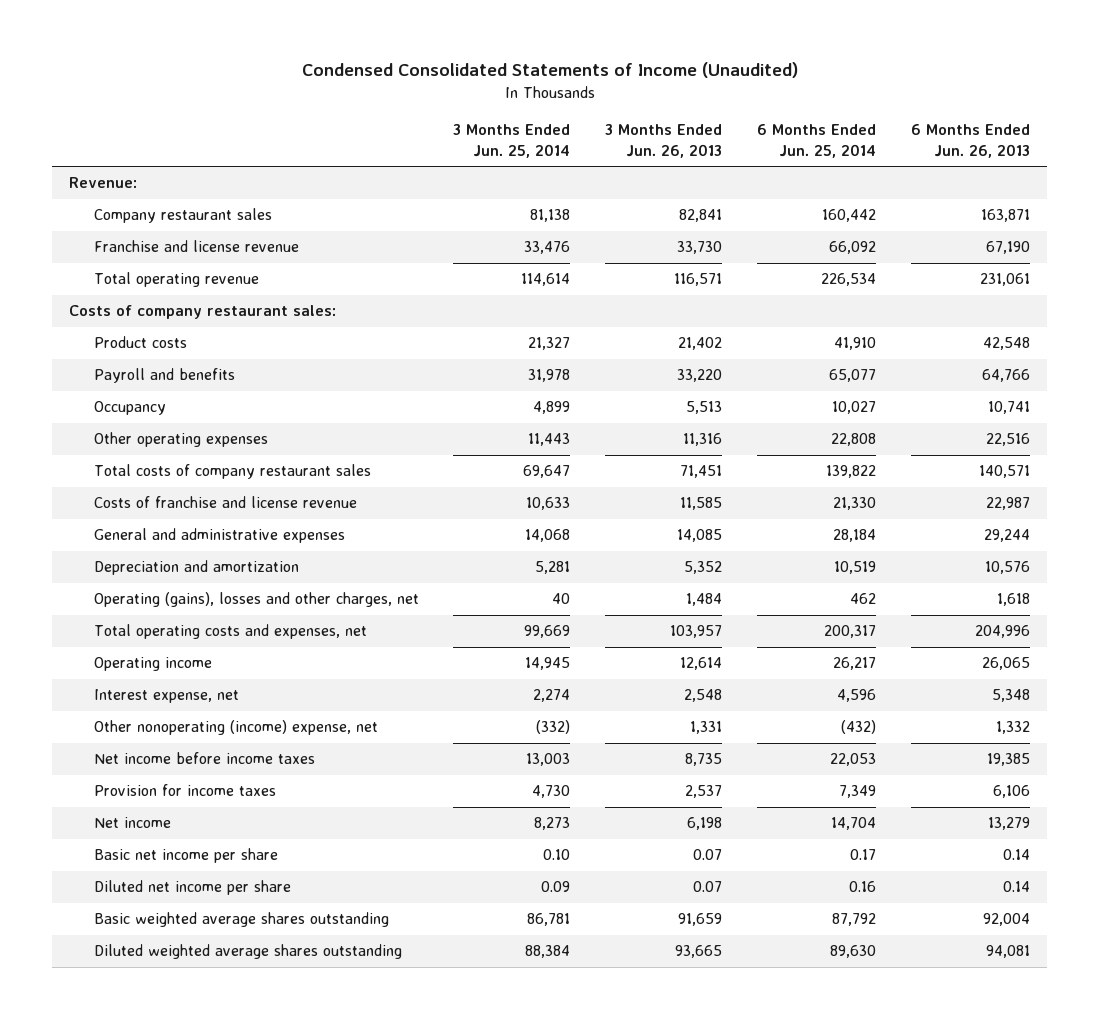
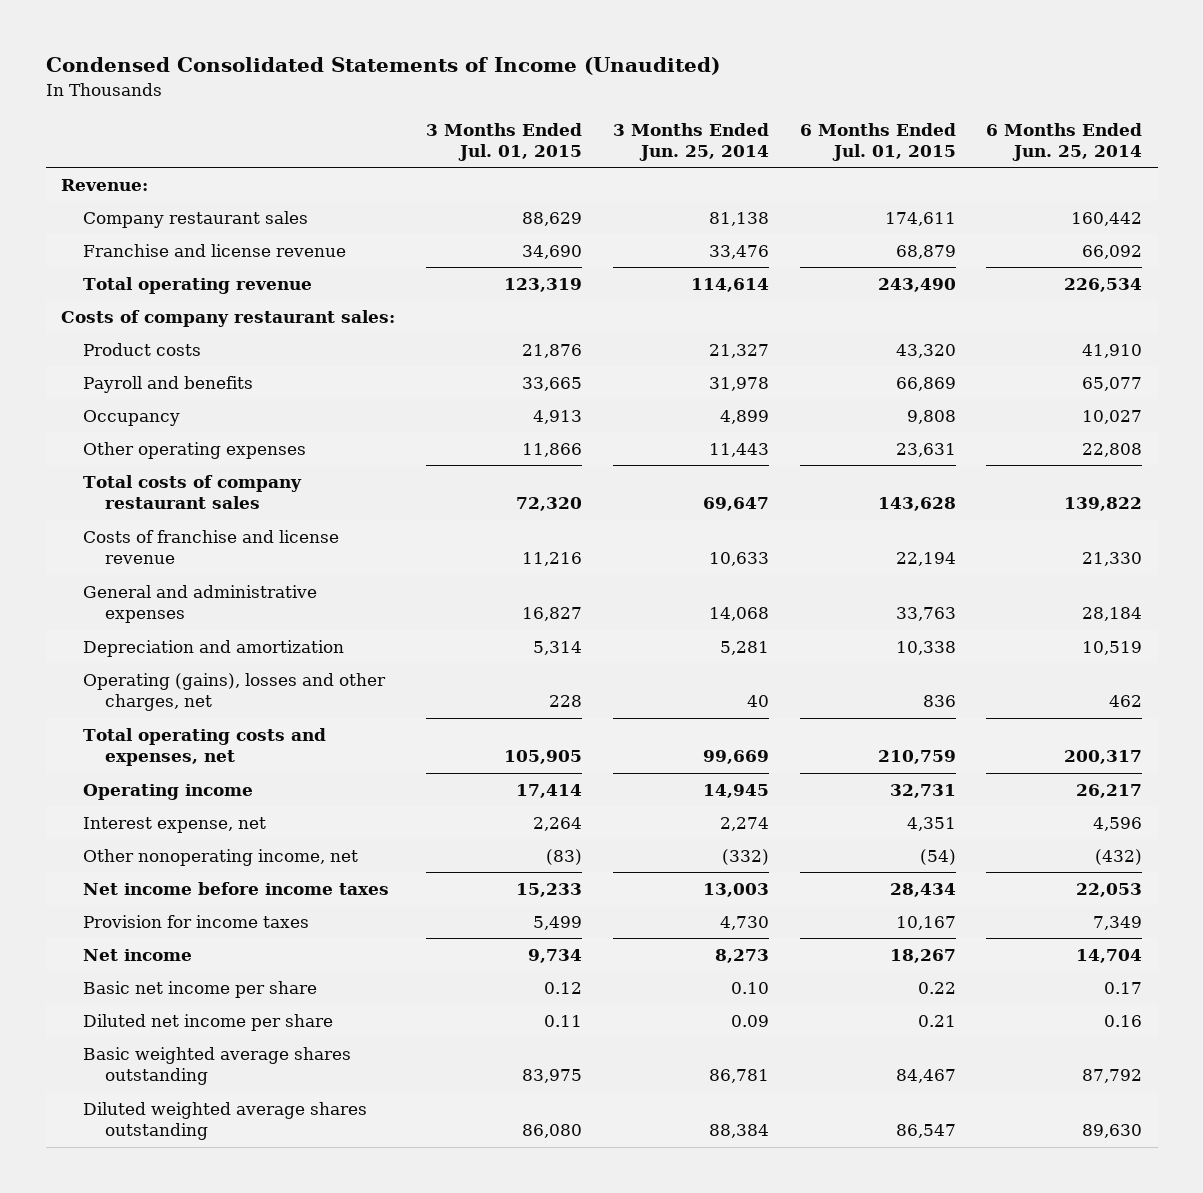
- | 3 Months Ended Jun. 25, 2014 | 3 Months Ended Jun. 26, 2013 | 6 Months Ended Jun. 25, 2014 | 6 Months Ended Jun. 26, 2013
+ | 3 Months Ended Jul. 01, 2015 | 3 Months Ended Jun. 25, 2014 | 6 Months Ended Jul. 01, 2015 | 6 Months Ended Jun. 25, 2014
- Other nonoperating (income) expense, net | (332) | 1,331 | (432) | 1,332
+ Other nonoperating income, net | (83) | (332) | (54) | (432)

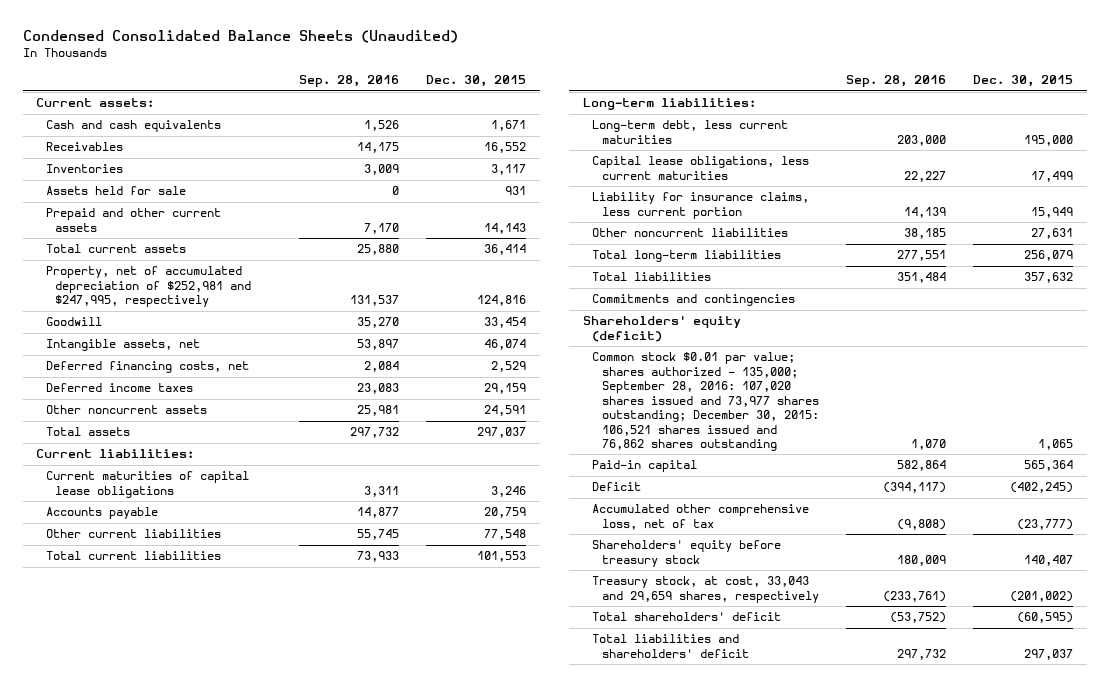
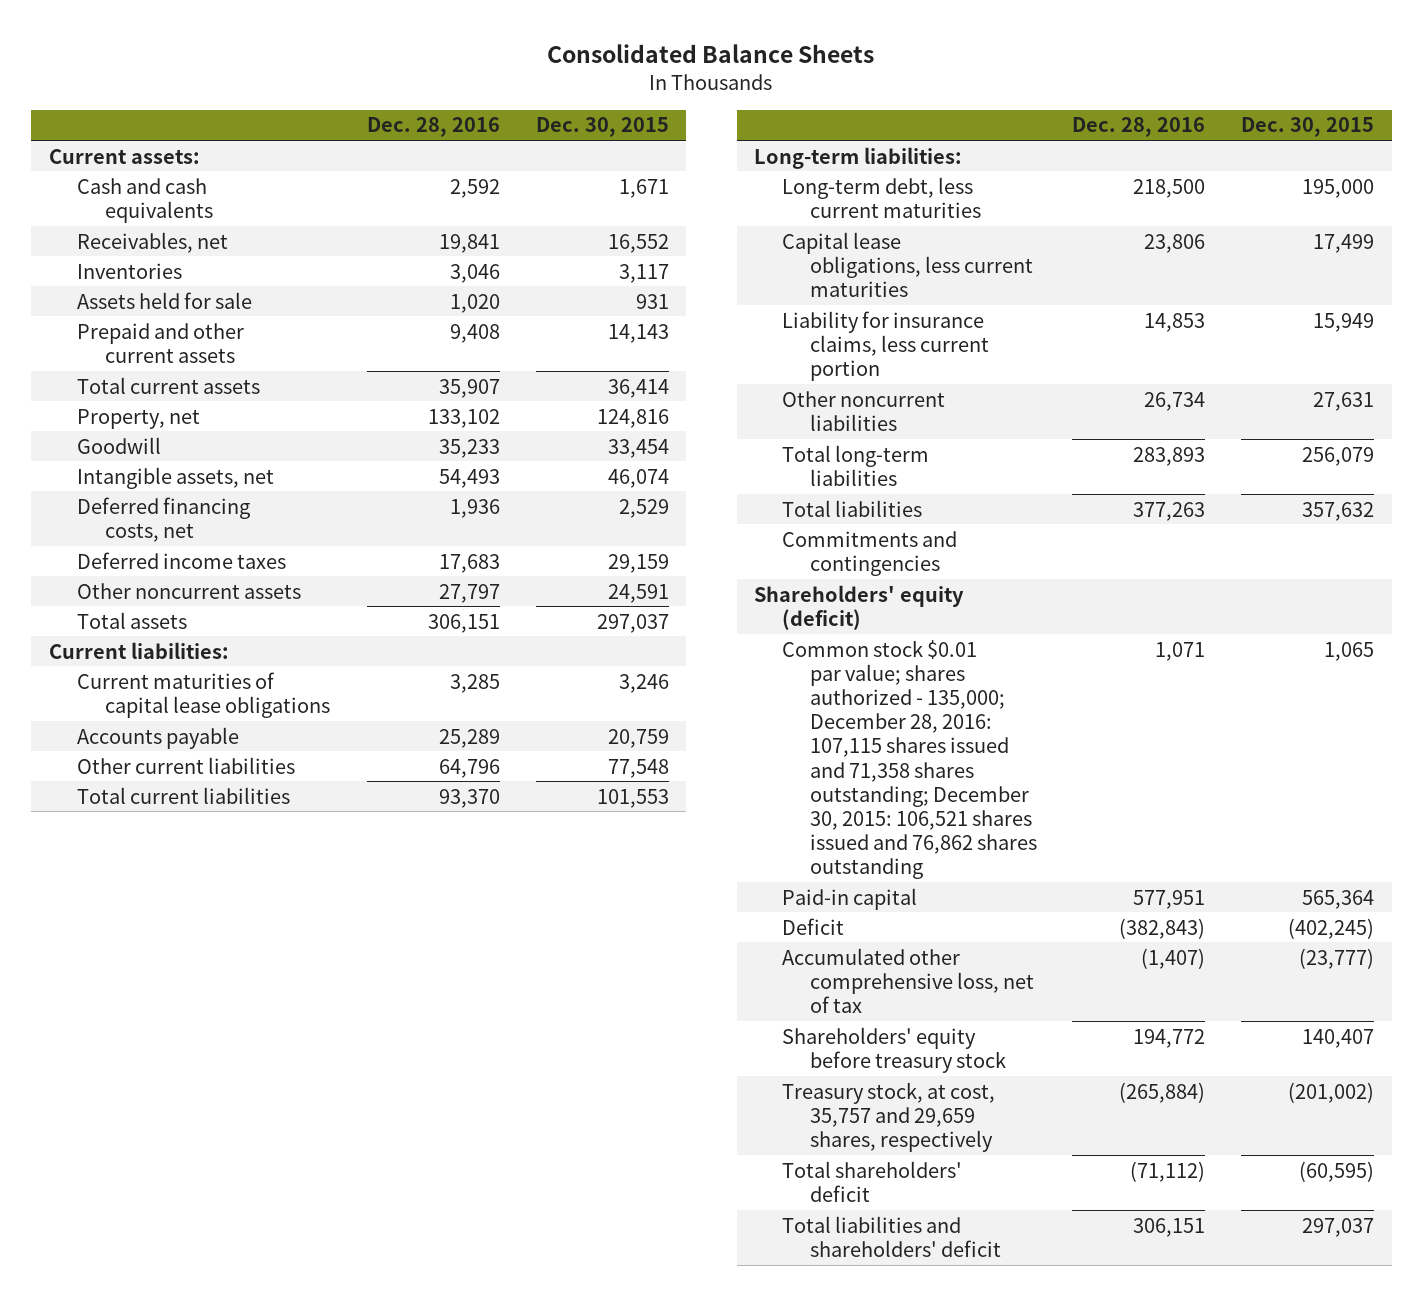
- Condensed Consolidated Balance Sheets (Unaudited)
+ Consolidated Balance Sheets
- | Sep. 28, 2016 | Dec. 30, 2015
+ | Dec. 28, 2016 | Dec. 30, 2015
- Receivables | 14,175 | 16,552
+ Receivables, net | 19,841 | 16,552
- Property, net of accumulated depreciation of $252,981 and $247,995, respectively | 131,537 | 124,816
+ Property, net | 133,102 | 124,816
- Common stock $0.01 par value; shares authorized - 135,000; September 28, 2016: 107,020 shares issued and 73,977 shares outstanding; December 30, 2015: 106,521 shares issued and 76,862 shares outstanding | 1,070 | 1,065
+ Common stock $0.01 par value; shares authorized - 135,000; December 28, 2016: 107,115 shares issued and 71,358 shares outstanding; December 30, 2015: 106,521 shares issued and 76,862 shares outstanding | 1,071 | 1,065
- Treasury stock, at cost, 33,043 and 29,659 shares, respectively | (233,761) | (201,002)
+ Treasury stock, at cost, 35,757 and 29,659 shares, respectively | (265,884) | (201,002)

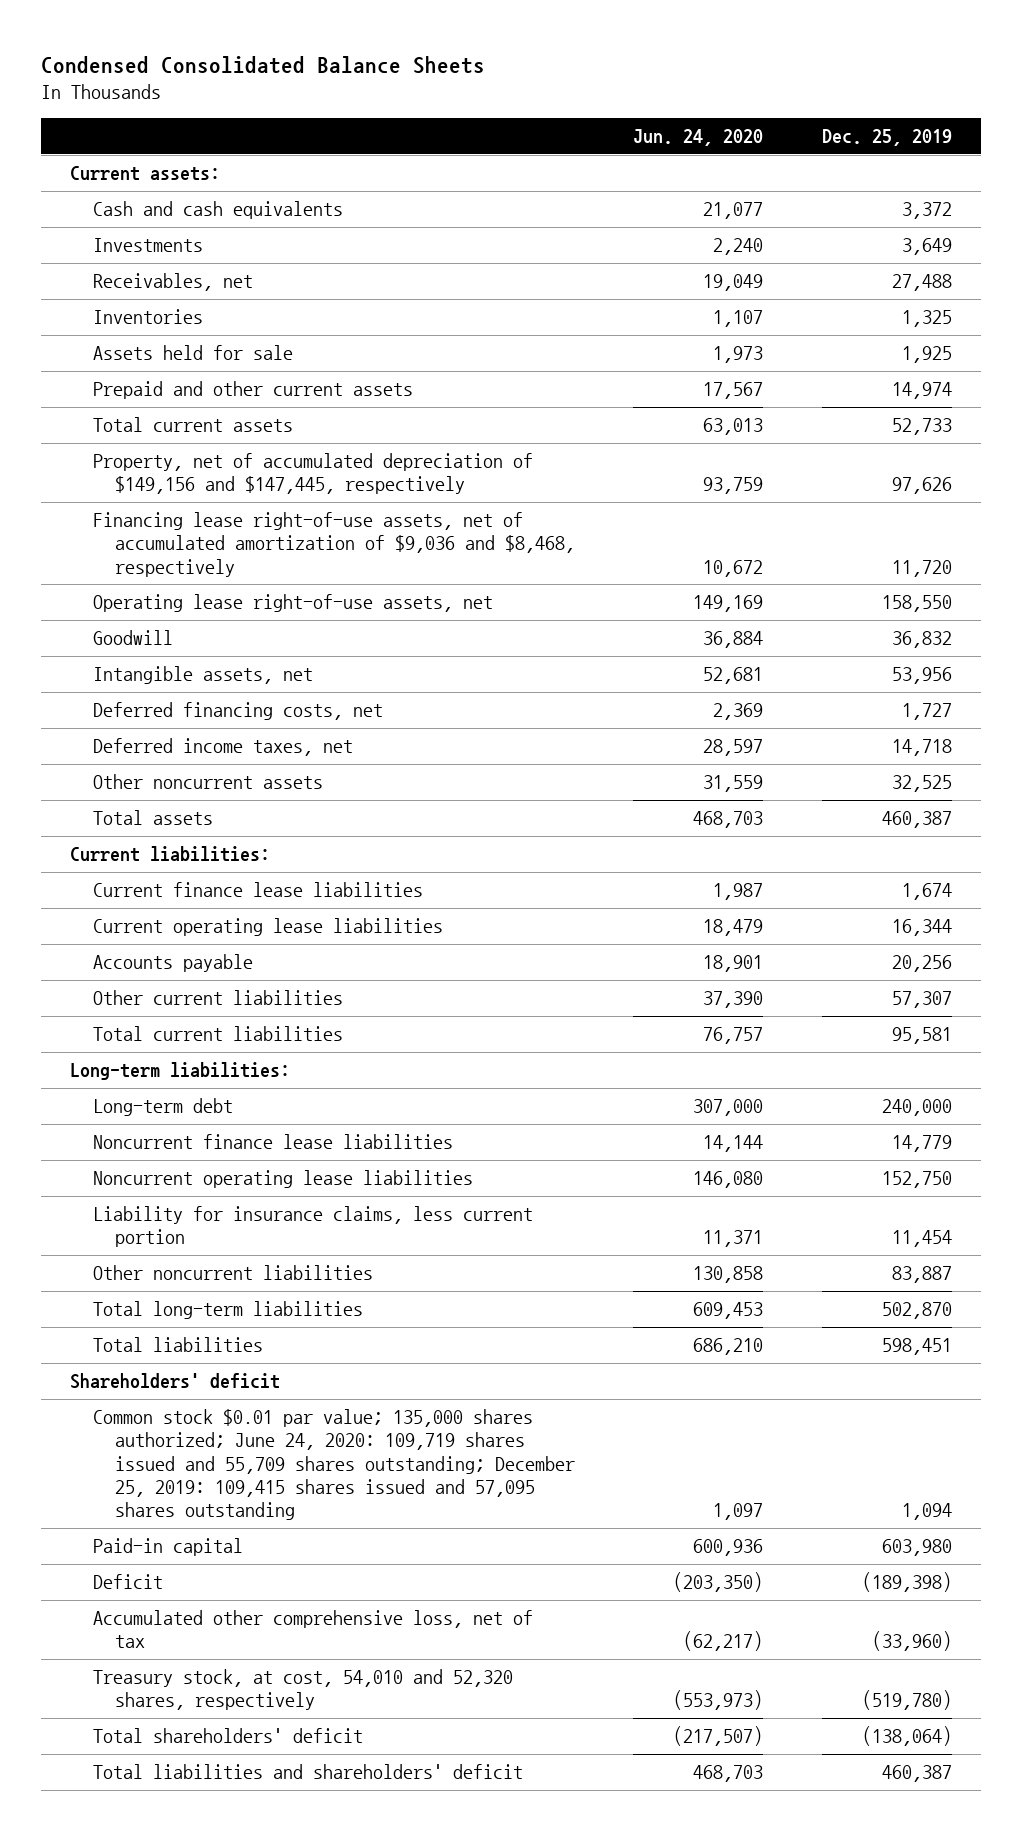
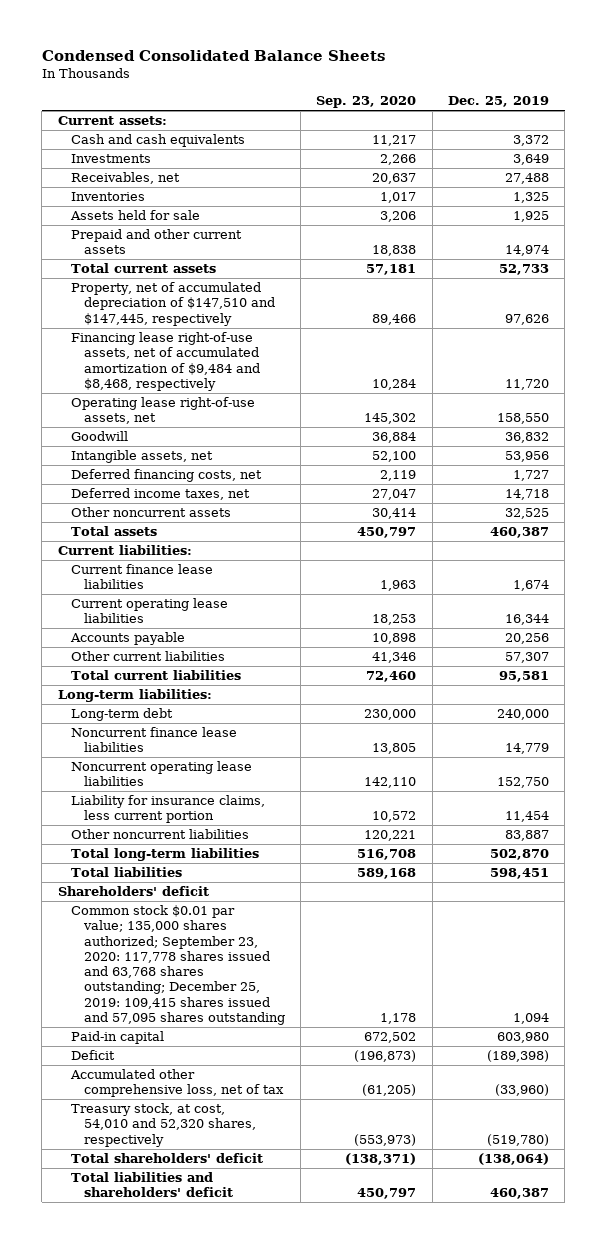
- | Jun. 24, 2020 | Dec. 25, 2019
+ | Sep. 23, 2020 | Dec. 25, 2019
- Property, net of accumulated depreciation of $149,156 and $147,445, respectively | 93,759 | 97,626
- Financing lease right-of-use assets, net of accumulated amortization of $9,036 and $8,468, respectively | 10,672 | 11,720
+ Property, net of accumulated depreciation of $147,510 and $147,445, respectively | 89,466 | 97,626
+ Financing lease right-of-use assets, net of accumulated amortization of $9,484 and $8,468, respectively | 10,284 | 11,720
- Common stock $0.01 par value; 135,000 shares authorized; June 24, 2020: 109,719 shares issued and 55,709 shares outstanding; December 25, 2019: 109,415 shares issued and 57,095 shares outstanding | 1,097 | 1,094
+ Common stock $0.01 par value; 135,000 shares authorized; September 23, 2020: 117,778 shares issued and 63,768 shares outstanding; December 25, 2019: 109,415 shares issued and 57,095 shares outstanding | 1,178 | 1,094

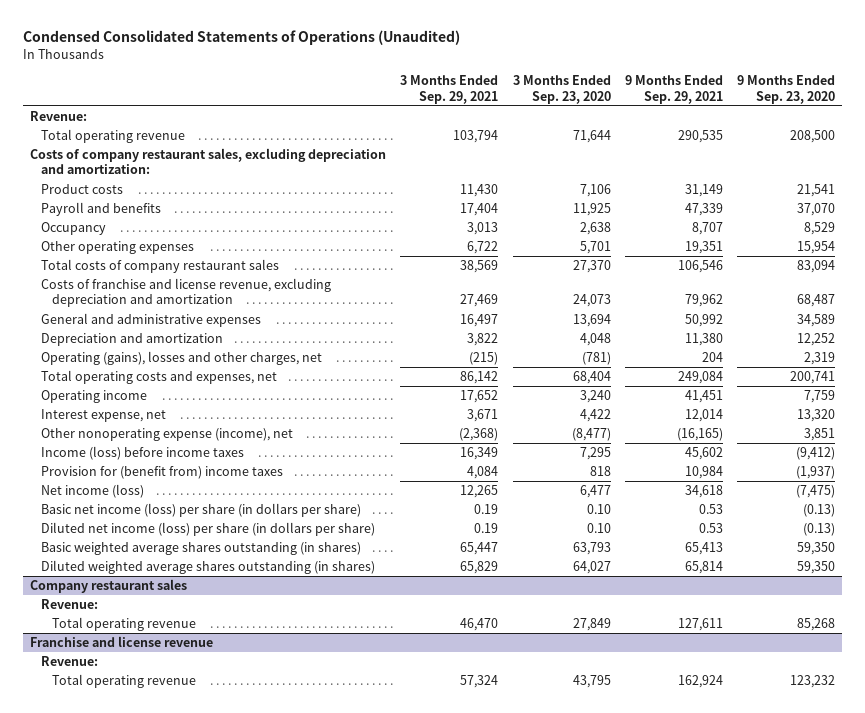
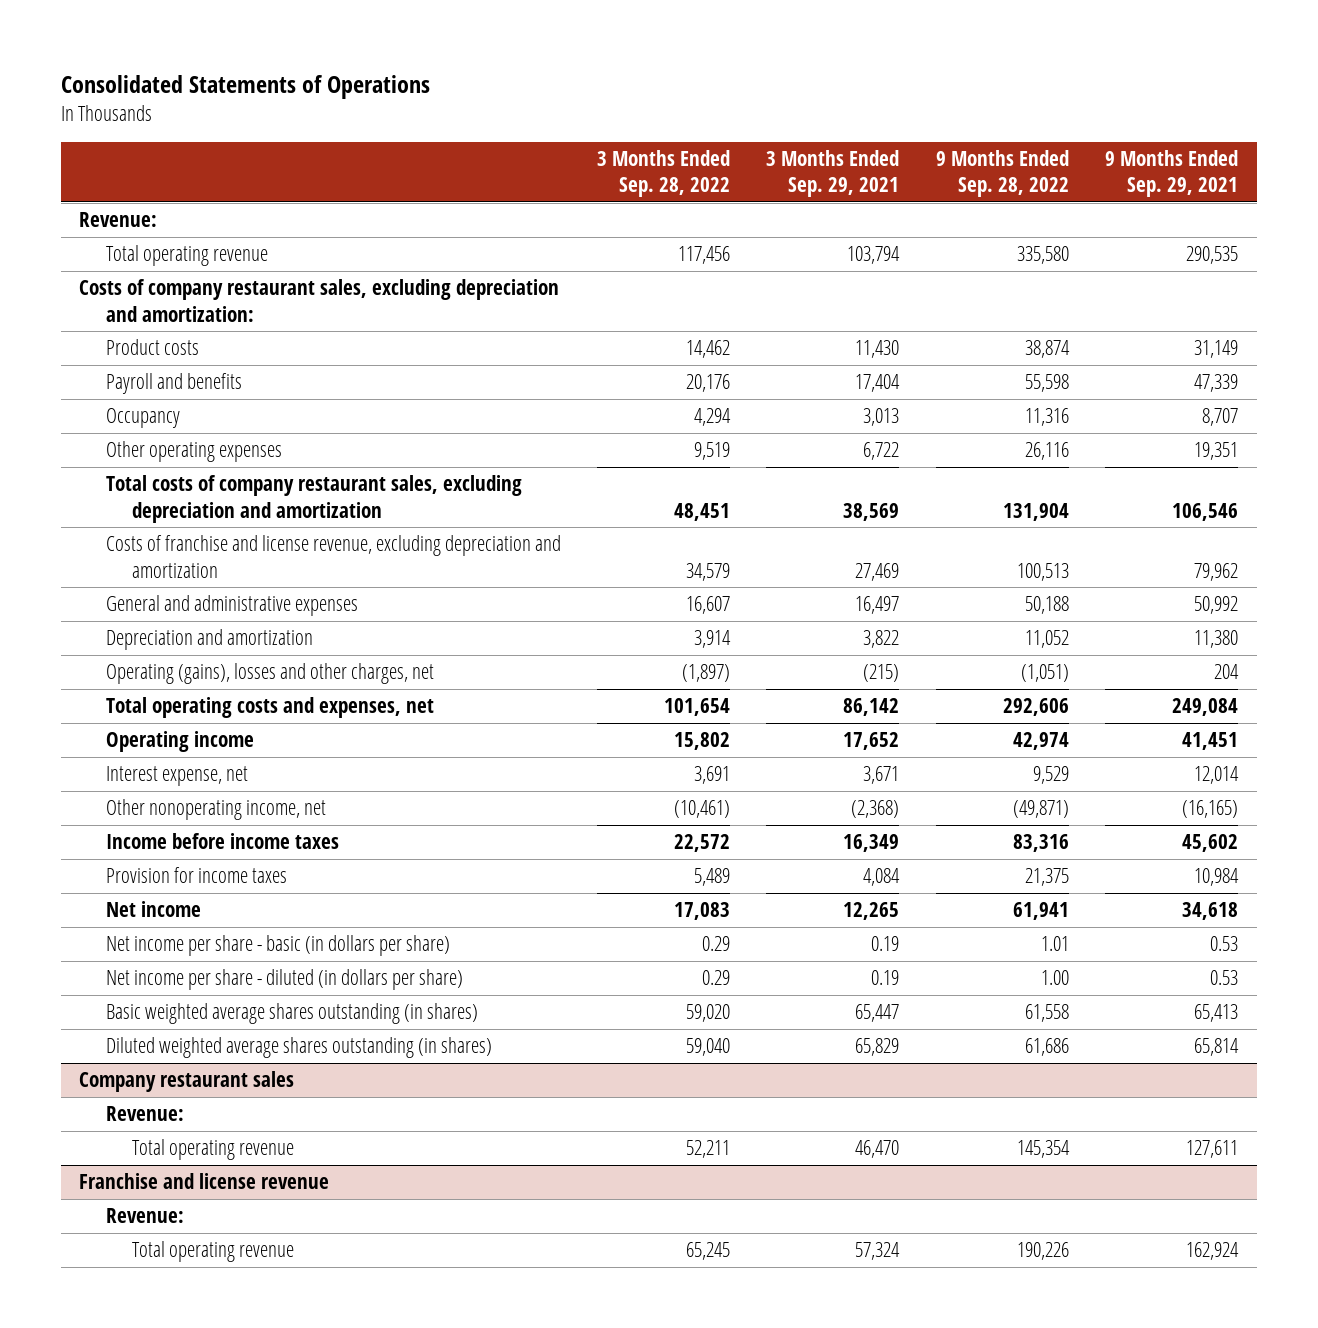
- Condensed Consolidated Statements of Operations (Unaudited)
+ Consolidated Statements of Operations
- | 3 Months Ended Sep. 29, 2021 | 3 Months Ended Sep. 23, 2020 | 9 Months Ended Sep. 29, 2021 | 9 Months Ended Sep. 23, 2020
+ | 3 Months Ended Sep. 28, 2022 | 3 Months Ended Sep. 29, 2021 | 9 Months Ended Sep. 28, 2022 | 9 Months Ended Sep. 29, 2021
- Total costs of company restaurant sales | 38,569 | 27,370 | 106,546 | 83,094
+ Total costs of company restaurant sales, excluding depreciation and amortization | 48,451 | 38,569 | 131,904 | 106,546
- Other nonoperating expense (income), net | (2,368) | (8,477) | (16,165) | 3,851
- Income (loss) before income taxes | 16,349 | 7,295 | 45,602 | (9,412)
- Provision for (benefit from) income taxes | 4,084 | 818 | 10,984 | (1,937)
- Net income (loss) | 12,265 | 6,477 | 34,618 | (7,475)
- Basic net income (loss) per share (in dollars per share) | 0.19 | 0.10 | 0.53 | (0.13)
- Diluted net income (loss) per share (in dollars per share) | 0.19 | 0.10 | 0.53 | (0.13)
+ Other nonoperating income, net | (10,461) | (2,368) | (49,871) | (16,165)
+ Income before income taxes | 22,572 | 16,349 | 83,316 | 45,602
+ Provision for income taxes | 5,489 | 4,084 | 21,375 | 10,984
+ Net income | 17,083 | 12,265 | 61,941 | 34,618
+ Net income per share - basic (in dollars per share) | 0.29 | 0.19 | 1.01 | 0.53
+ Net income per share - diluted (in dollars per share) | 0.29 | 0.19 | 1.00 | 0.53

